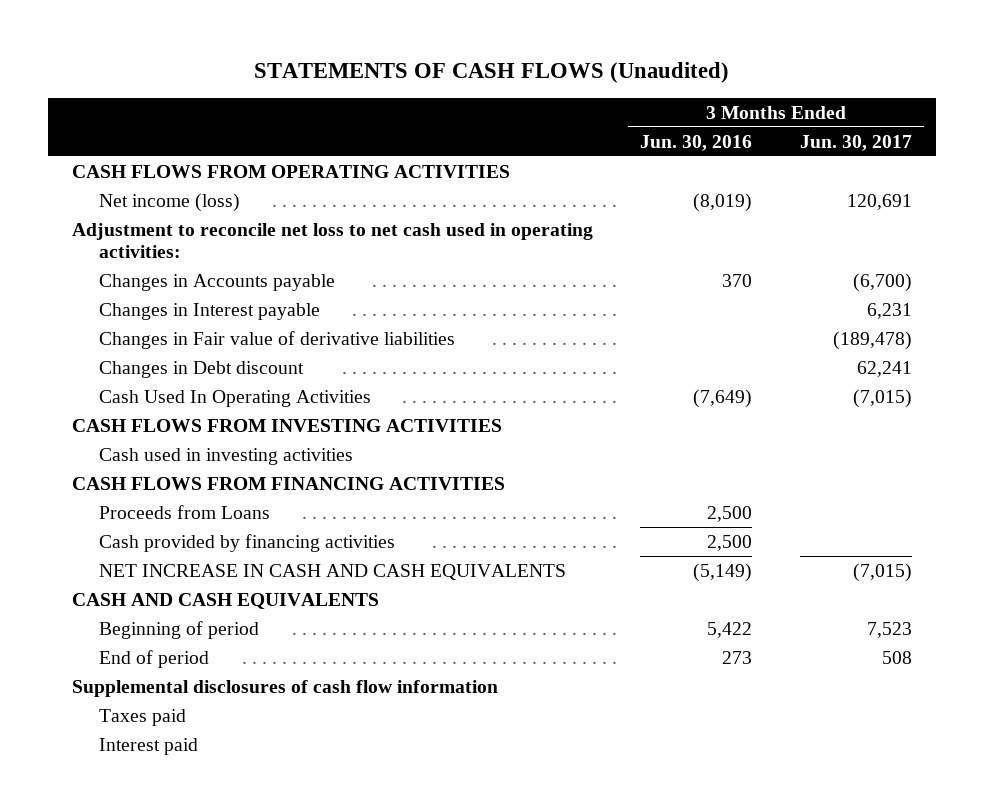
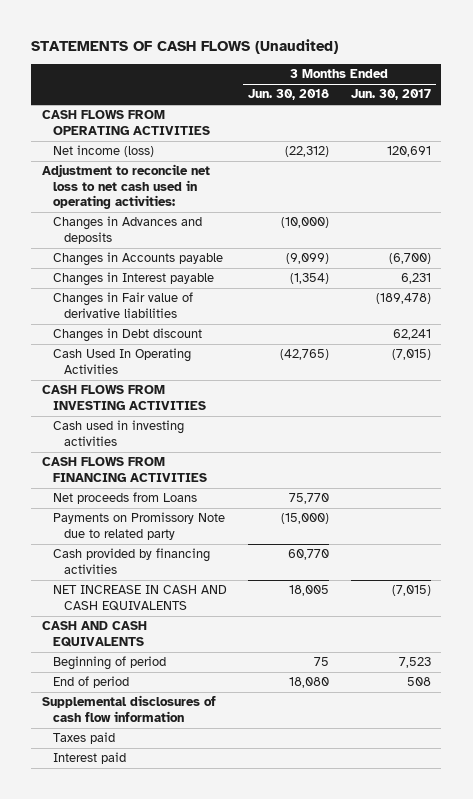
- | 3 Months Ended Jun. 30, 2016 | 3 Months Ended Jun. 30, 2017
+ | 3 Months Ended Jun. 30, 2018 | 3 Months Ended Jun. 30, 2017
+ Changes in Advances and deposits | (10,000) |
- Proceeds from Loans | 2,500 |
+ Net proceeds from Loans | 75,770 |
+ Payments on Promissory Note due to related party | (15,000) |

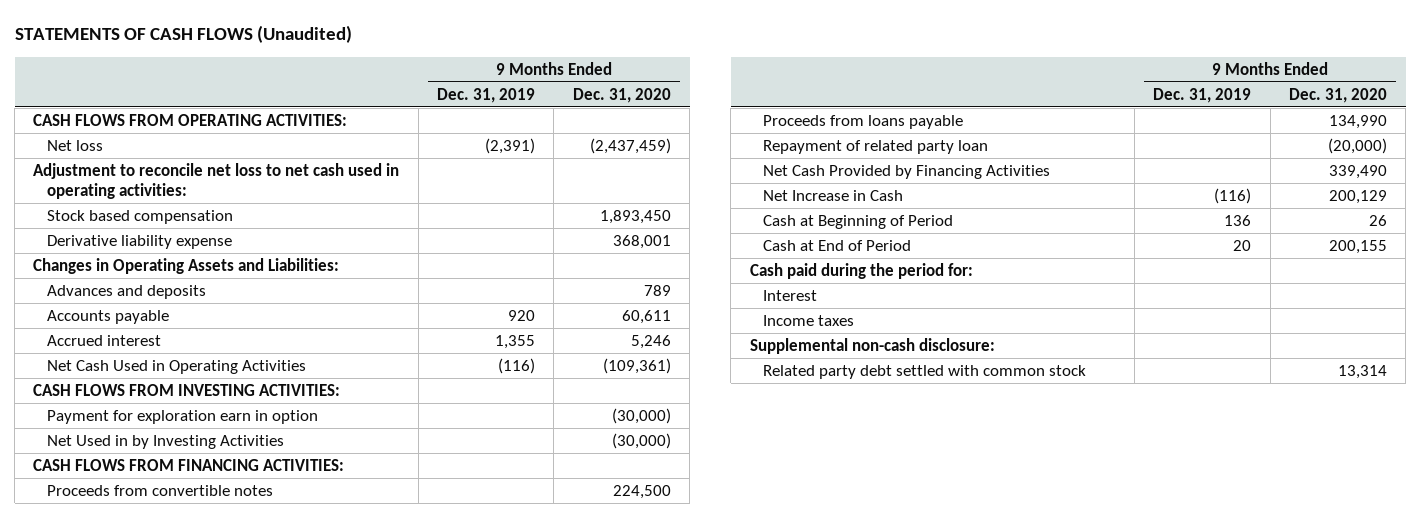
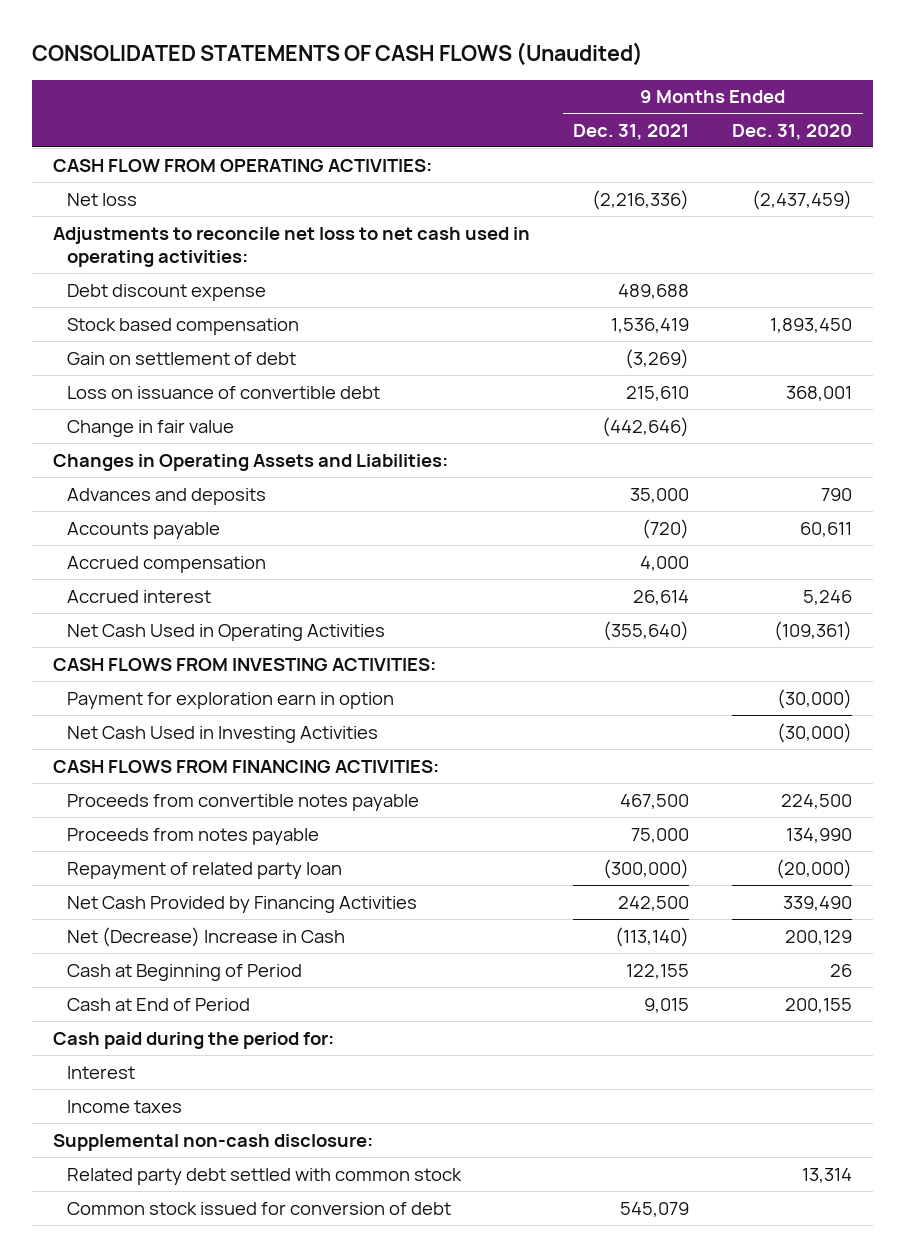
- STATEMENTS OF CASH FLOWS (Unaudited)
+ CONSOLIDATED STATEMENTS OF CASH FLOWS (Unaudited)
- | 9 Months Ended Dec. 31, 2019 | 9 Months Ended Dec. 31, 2020
+ | 9 Months Ended Dec. 31, 2021 | 9 Months Ended Dec. 31, 2020
- CASH FLOWS FROM OPERATING ACTIVITIES:
+ CASH FLOW FROM OPERATING ACTIVITIES:
- Adjustment to reconcile net loss to net cash used in operating activities:
+ Adjustments to reconcile net loss to net cash used in operating activities:
+ Debt discount expense | 489,688 |
- Derivative liability expense | | 368,001
+ Gain on settlement of debt | (3,269) |
+ Loss on issuance of convertible debt | 215,610 | 368,001
+ Change in fair value | (442,646) |
- Advances and deposits | | 789
+ Advances and deposits | 35,000 | 790
+ Accrued compensation | 4,000 |
- Net Used in by Investing Activities | | (30,000)
+ Net Cash Used in Investing Activities | | (30,000)
- Proceeds from convertible notes | | 224,500
- Proceeds from loans payable | | 134,990
+ Proceeds from convertible notes payable | 467,500 | 224,500
+ Proceeds from notes payable | 75,000 | 134,990
- Net Increase in Cash | (116) | 200,129
+ Net (Decrease) Increase in Cash | (113,140) | 200,129
+ Common stock issued for conversion of debt | 545,079 |

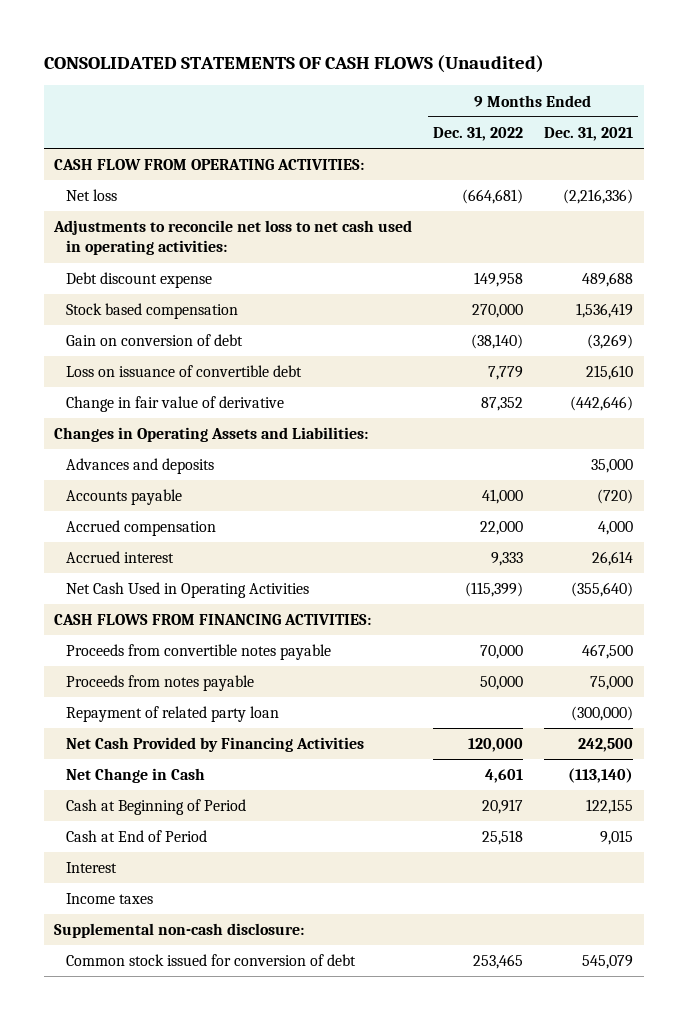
- | 9 Months Ended Dec. 31, 2021 | 9 Months Ended Dec. 31, 2020
+ | 9 Months Ended Dec. 31, 2022 | 9 Months Ended Dec. 31, 2021
- Gain on settlement of debt | (3,269) |
+ Gain on conversion of debt | (38,140) | (3,269)
- Change in fair value | (442,646) |
+ Change in fair value of derivative | 87,352 | (442,646)
- CASH FLOWS FROM INVESTING ACTIVITIES:
- Payment for exploration earn in option | | (30,000)
- Net Cash Used in Investing Activities | | (30,000)
- Net (Decrease) Increase in Cash | (113,140) | 200,129
+ Net Change in Cash | 4,601 | (113,140)
- Cash paid during the period for:
- Related party debt settled with common stock | | 13,314

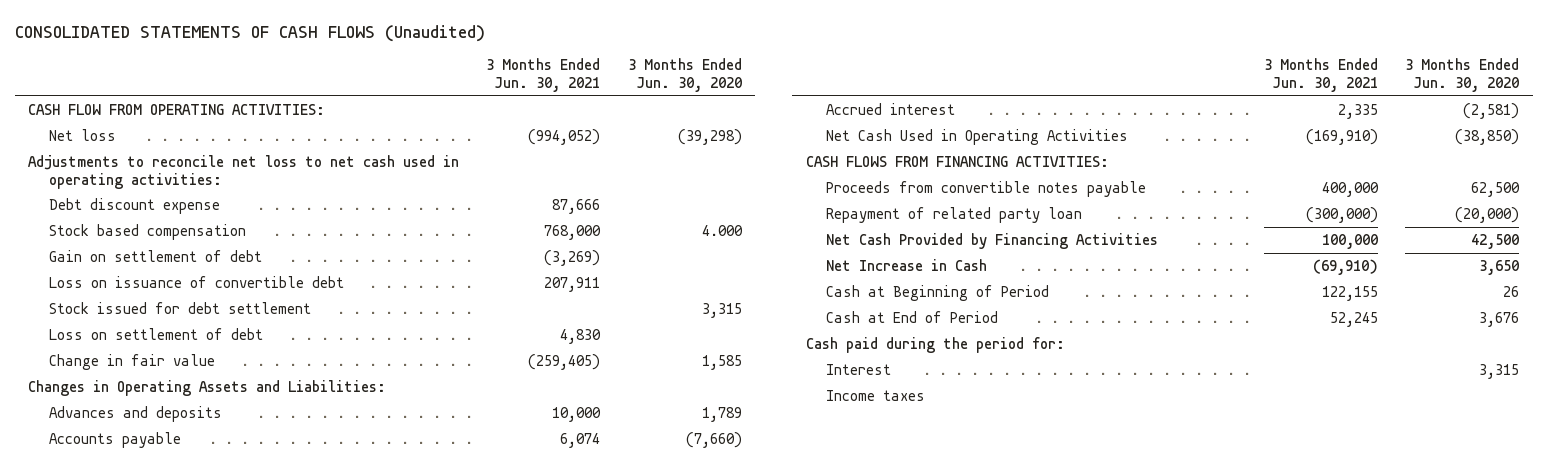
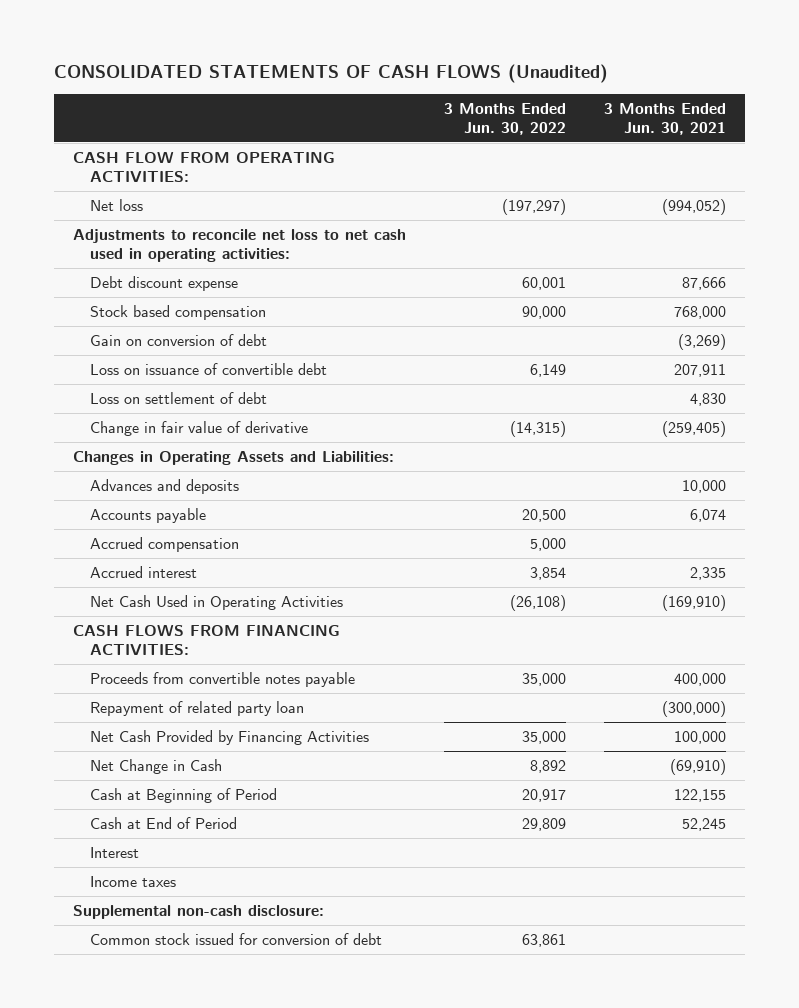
- | 3 Months Ended Jun. 30, 2021 | 3 Months Ended Jun. 30, 2020
+ | 3 Months Ended Jun. 30, 2022 | 3 Months Ended Jun. 30, 2021
- Gain on settlement of debt | (3,269) |
+ Gain on conversion of debt | | (3,269)
- Stock issued for debt settlement | | 3,315
- Change in fair value | (259,405) | 1,585
+ Change in fair value of derivative | (14,315) | (259,405)
+ Accrued compensation | 5,000 |
- Net Increase in Cash | (69,910) | 3,650
+ Net Change in Cash | 8,892 | (69,910)
- Cash paid during the period for:
+ Supplemental non-cash disclosure:
+ Common stock issued for conversion of debt | 63,861 |

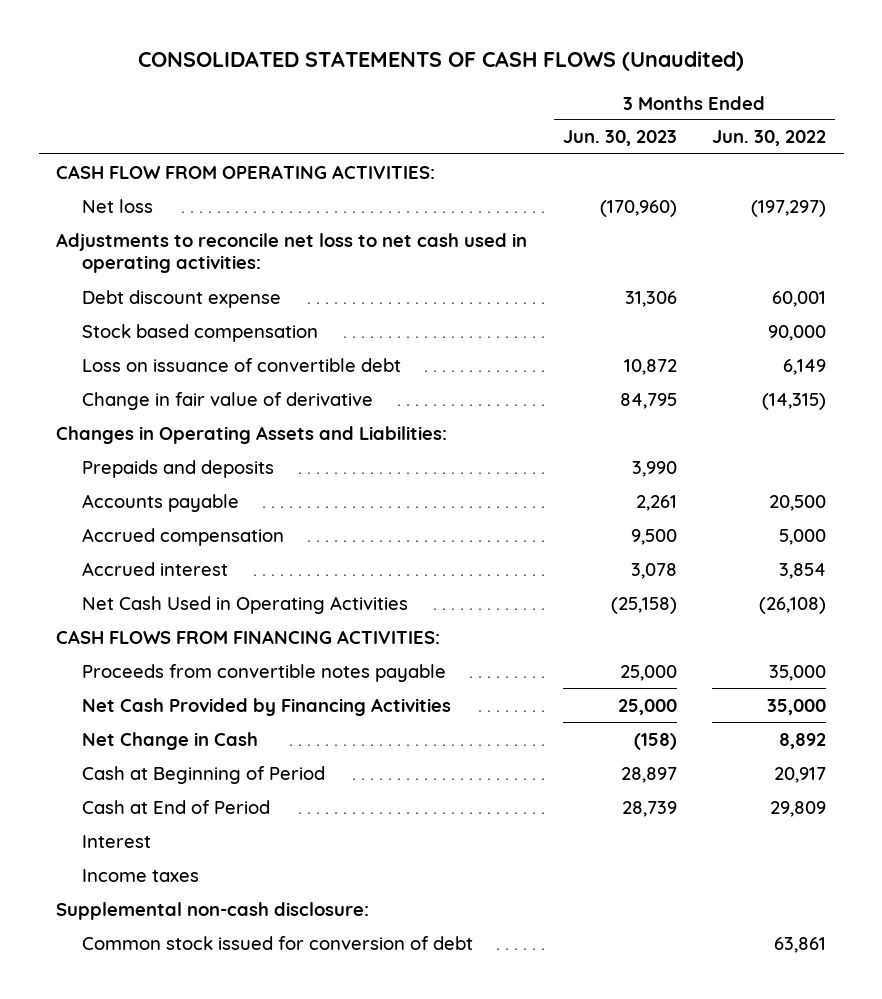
- | 3 Months Ended Jun. 30, 2022 | 3 Months Ended Jun. 30, 2021
+ | 3 Months Ended Jun. 30, 2023 | 3 Months Ended Jun. 30, 2022
- Gain on conversion of debt | | (3,269)
- Loss on settlement of debt | | 4,830
- Advances and deposits | | 10,000
+ Prepaids and deposits | 3,990 |
- Repayment of related party loan | | (300,000)

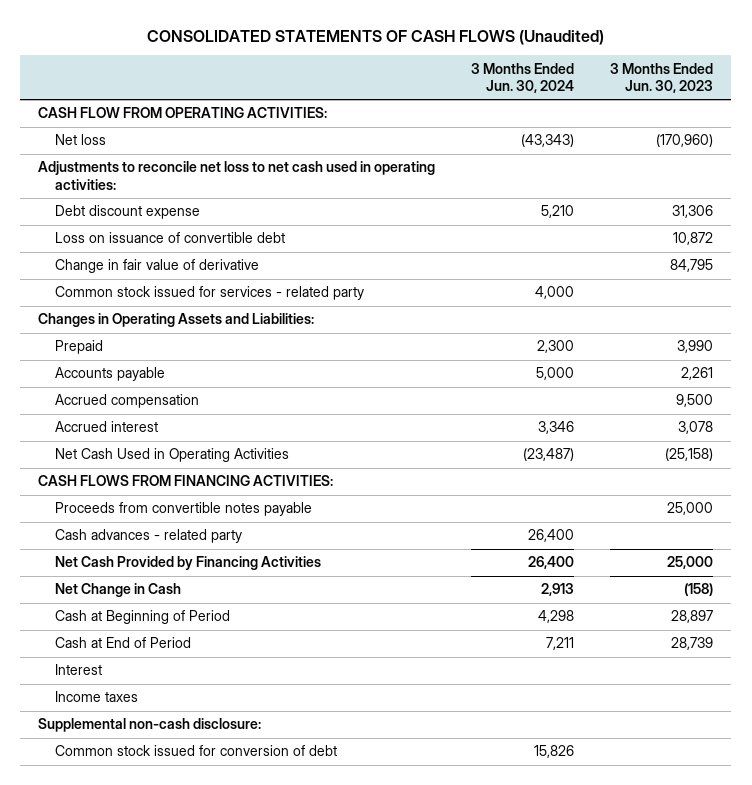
- | 3 Months Ended Jun. 30, 2023 | 3 Months Ended Jun. 30, 2022
+ | 3 Months Ended Jun. 30, 2024 | 3 Months Ended Jun. 30, 2023
- Stock based compensation | | 90,000
+ Common stock issued for services - related party | 4,000 |
- Prepaids and deposits | 3,990 |
+ Prepaid | 2,300 | 3,990
+ Cash advances - related party | 26,400 |

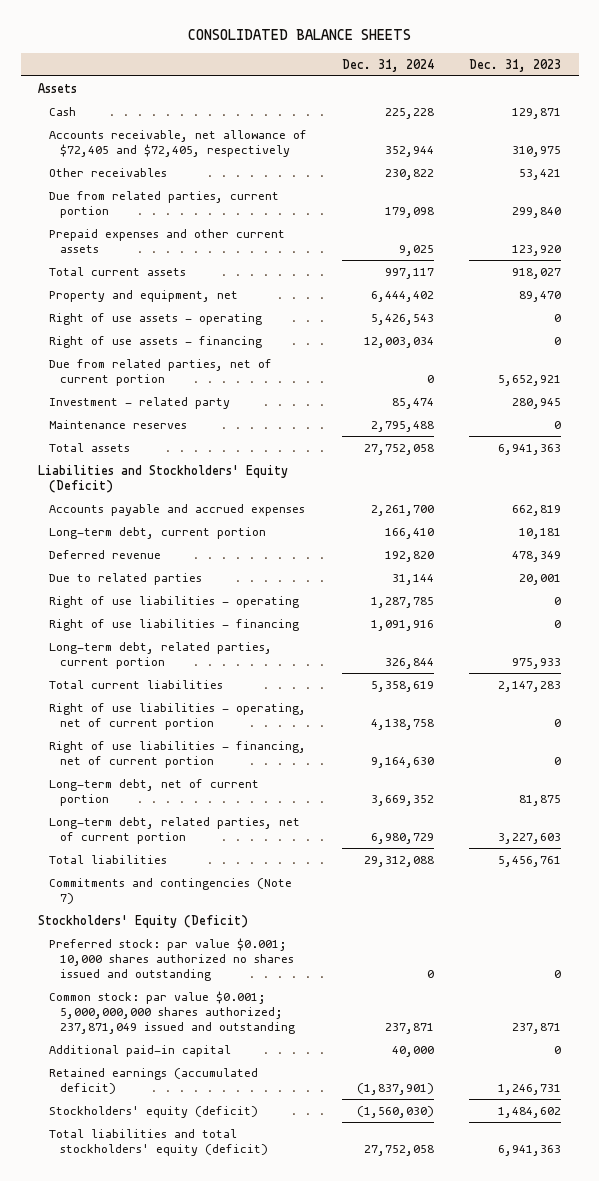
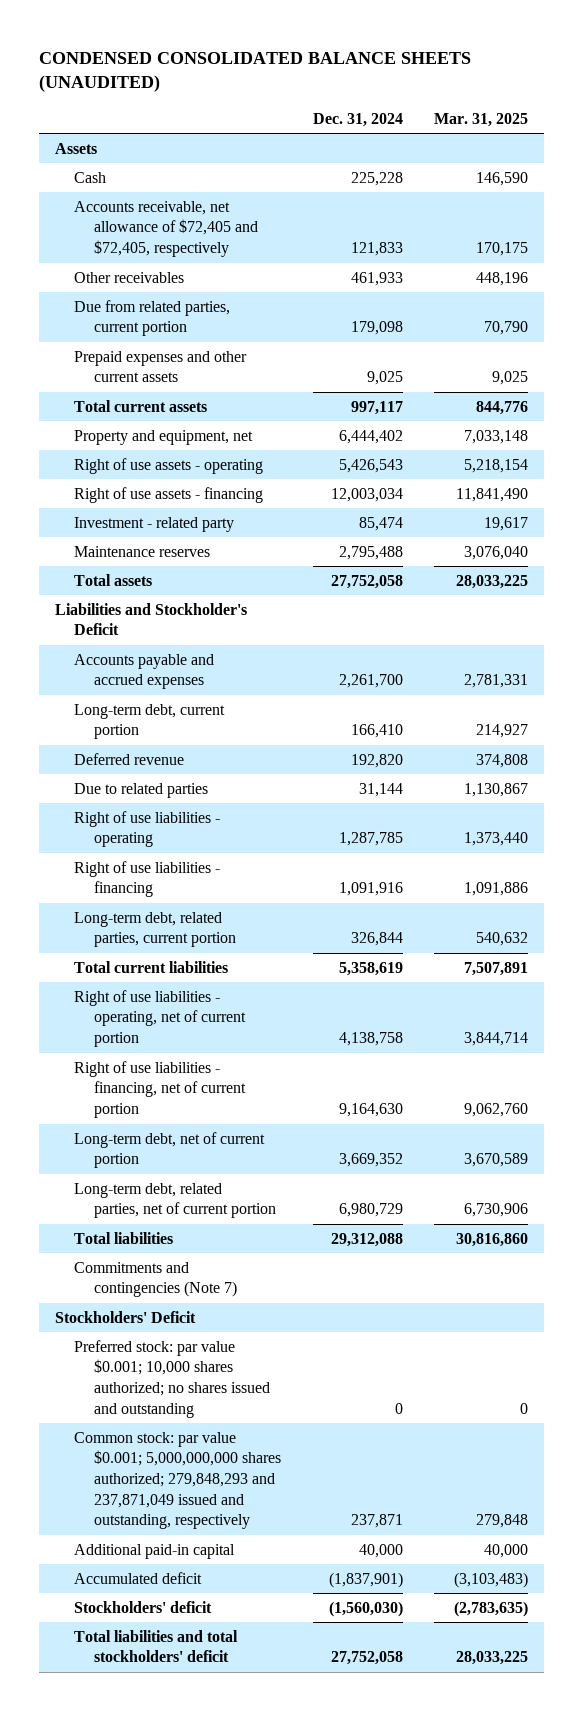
- CONSOLIDATED BALANCE SHEETS
+ CONDENSED CONSOLIDATED BALANCE SHEETS (UNAUDITED)
- | Dec. 31, 2024 | Dec. 31, 2023
+ | Dec. 31, 2024 | Mar. 31, 2025
- Accounts receivable, net allowance of $72,405 and $72,405, respectively | 352,944 | 310,975
- Other receivables | 230,822 | 53,421
+ Accounts receivable, net allowance of $72,405 and $72,405, respectively | 121,833 | 170,175
+ Other receivables | 461,933 | 448,196
- Due from related parties, net of current portion | 0 | 5,652,921
- Liabilities and Stockholders' Equity (Deficit)
+ Liabilities and Stockholder's Deficit
- Stockholders' Equity (Deficit)
- Preferred stock: par value $0.001; 10,000 shares authorized no shares issued and outstanding | 0 | 0
- Common stock: par value $0.001; 5,000,000,000 shares authorized; 237,871,049 issued and outstanding | 237,871 | 237,871
+ Stockholders' Deficit
+ Preferred stock: par value $0.001; 10,000 shares authorized; no shares issued and outstanding | 0 | 0
+ Common stock: par value $0.001; 5,000,000,000 shares authorized; 279,848,293 and 237,871,049 issued and outstanding, respectively | 237,871 | 279,848
- Retained earnings (accumulated deficit) | (1,837,901) | 1,246,731
- Stockholders' equity (deficit) | (1,560,030) | 1,484,602
- Total liabilities and total stockholders' equity (deficit) | 27,752,058 | 6,941,363
+ Accumulated deficit | (1,837,901) | (3,103,483)
+ Stockholders' deficit | (1,560,030) | (2,783,635)
+ Total liabilities and total stockholders' deficit | 27,752,058 | 28,033,225

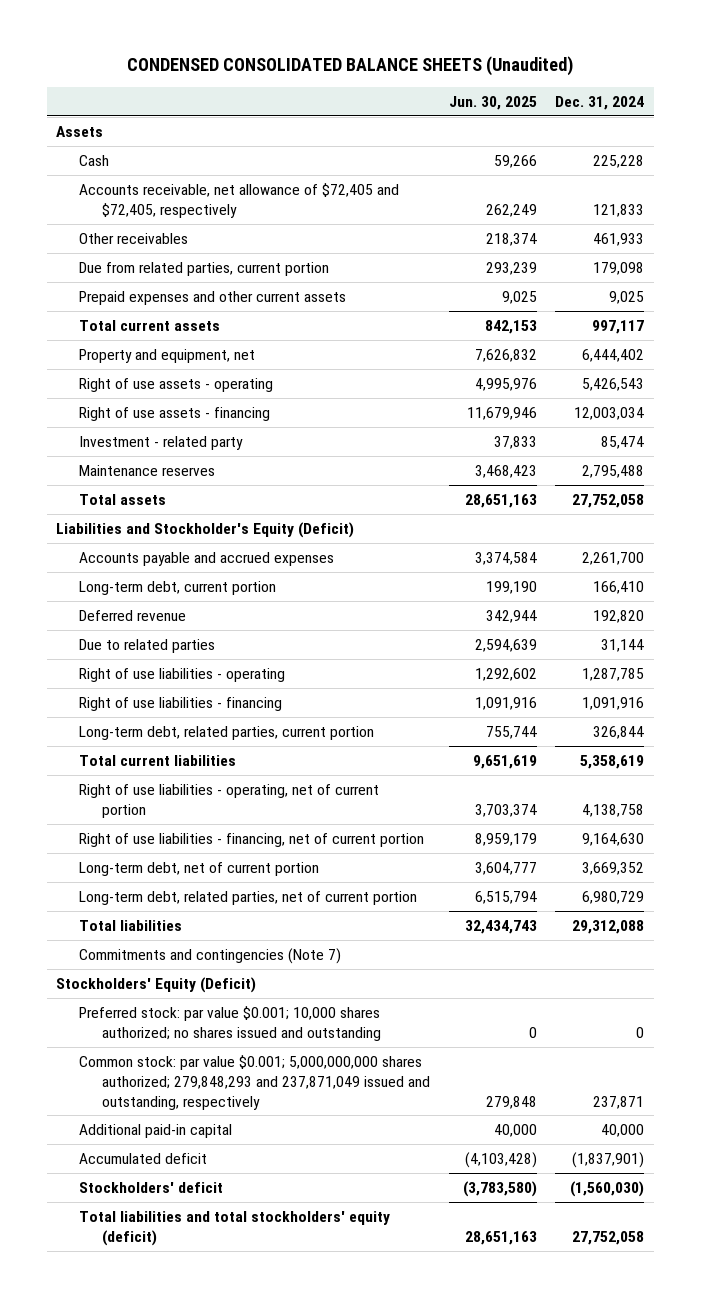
- CONDENSED CONSOLIDATED BALANCE SHEETS (UNAUDITED)
+ CONDENSED CONSOLIDATED BALANCE SHEETS (Unaudited)
- | Dec. 31, 2024 | Mar. 31, 2025
+ | Jun. 30, 2025 | Dec. 31, 2024
- Liabilities and Stockholder's Deficit
+ Liabilities and Stockholder's Equity (Deficit)
- Stockholders' Deficit
+ Stockholders' Equity (Deficit)
- Total liabilities and total stockholders' deficit | 27,752,058 | 28,033,225
+ Total liabilities and total stockholders' equity (deficit) | 28,651,163 | 27,752,058

